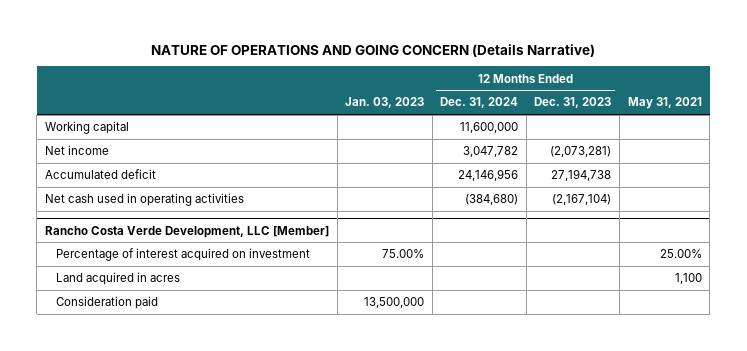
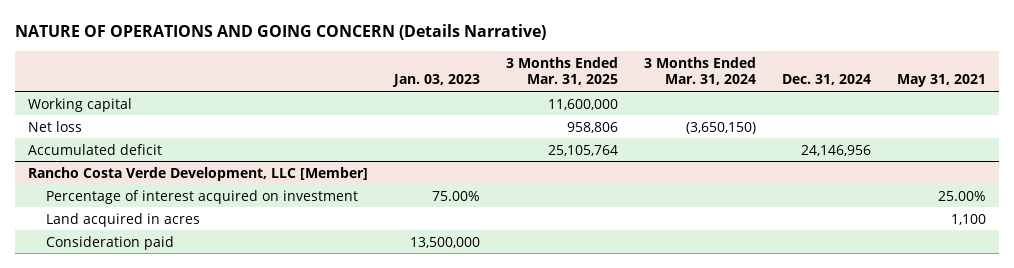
- | Jan. 03, 2023 | 12 Months Ended Dec. 31, 2024 | 12 Months Ended Dec. 31, 2023 | May 31, 2021
+ | Jan. 03, 2023 | 3 Months Ended Mar. 31, 2025 | 3 Months Ended Mar. 31, 2024 | Dec. 31, 2024 | May 31, 2021
- Net income | | 3,047,782 | (2,073,281) |
+ Net loss | | 958,806 | (3,650,150) | |
- Net cash used in operating activities | | (384,680) | (2,167,104) |

